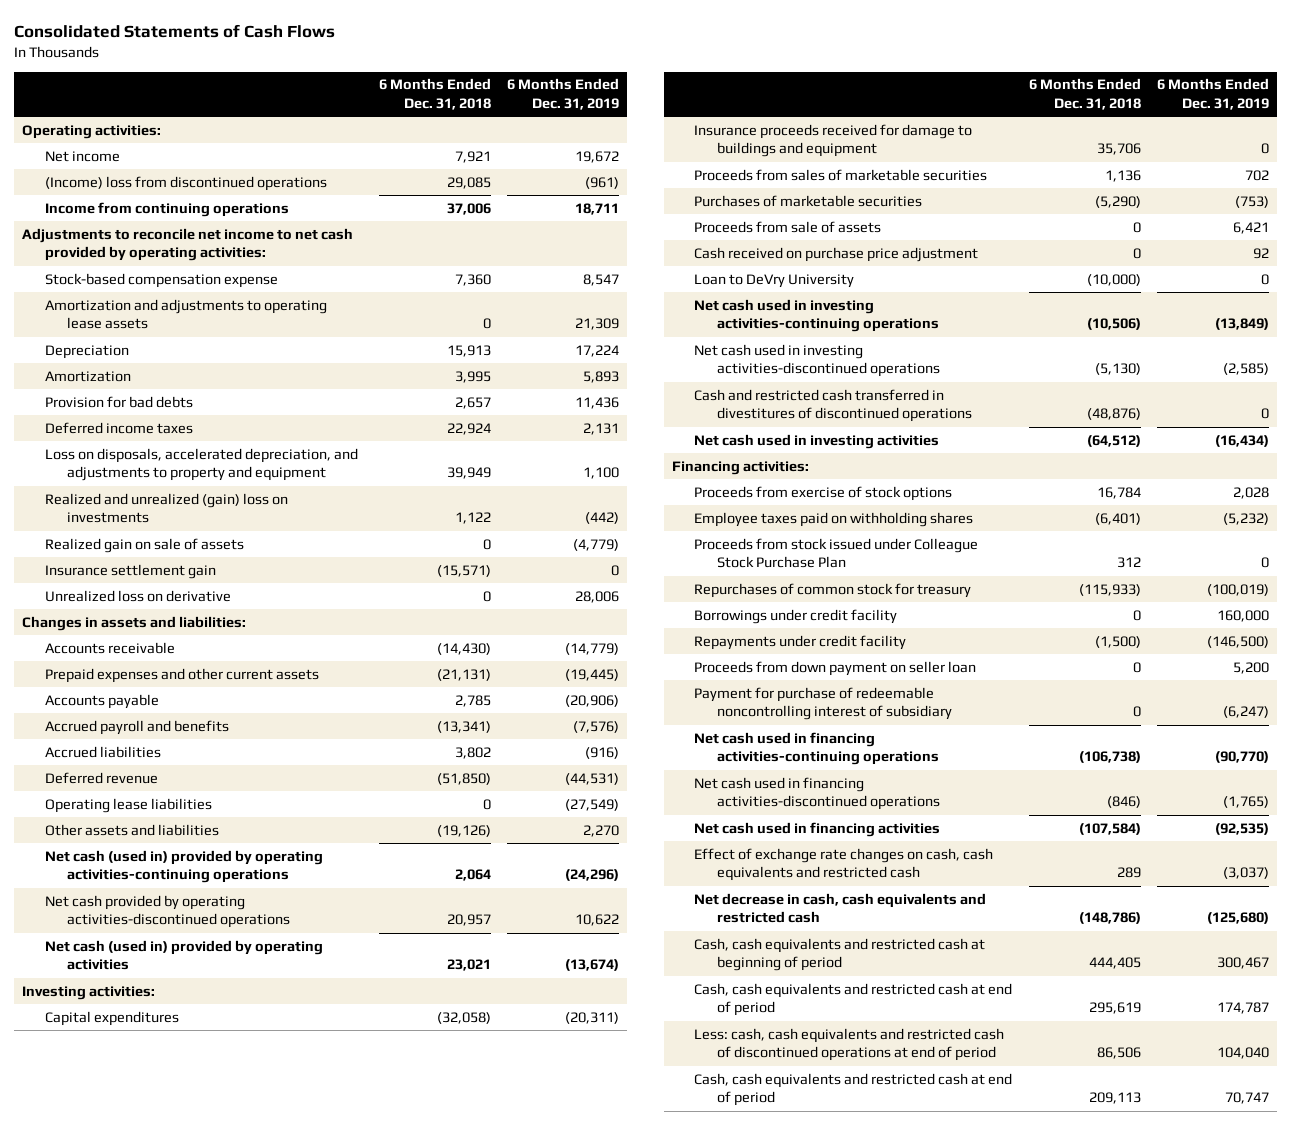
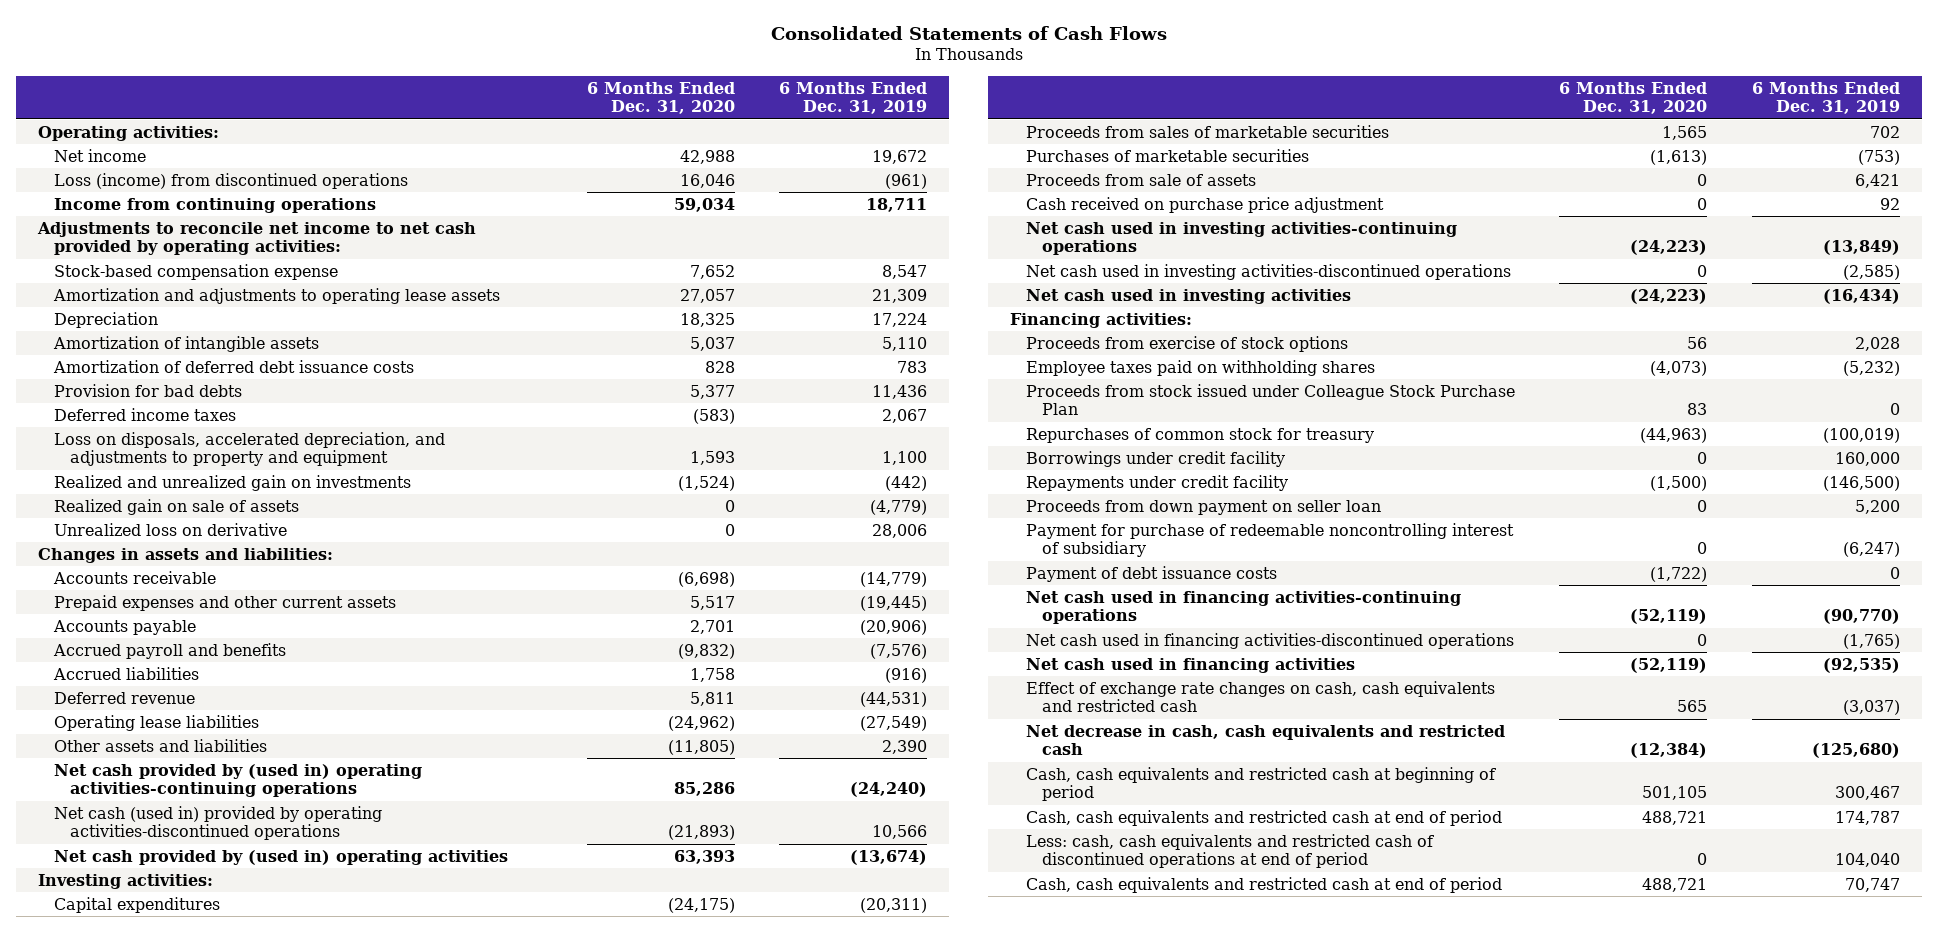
- | 6 Months Ended Dec. 31, 2018 | 6 Months Ended Dec. 31, 2019
+ | 6 Months Ended Dec. 31, 2020 | 6 Months Ended Dec. 31, 2019
- (Income) loss from discontinued operations | 29,085 | (961)
+ Loss (income) from discontinued operations | 16,046 | (961)
- Amortization | 3,995 | 5,893
+ Amortization of intangible assets | 5,037 | 5,110
+ Amortization of deferred debt issuance costs | 828 | 783
- Deferred income taxes | 22,924 | 2,131
+ Deferred income taxes | (583) | 2,067
- Realized and unrealized (gain) loss on investments | 1,122 | (442)
+ Realized and unrealized gain on investments | (1,524) | (442)
- Insurance settlement gain | (15,571) | 0
- Other assets and liabilities | (19,126) | 2,270
- Net cash (used in) provided by operating activities-continuing operations | 2,064 | (24,296)
- Net cash provided by operating activities-discontinued operations | 20,957 | 10,622
- Net cash (used in) provided by operating activities | 23,021 | (13,674)
+ Other assets and liabilities | (11,805) | 2,390
+ Net cash provided by (used in) operating activities-continuing operations | 85,286 | (24,240)
+ Net cash (used in) provided by operating activities-discontinued operations | (21,893) | 10,566
+ Net cash provided by (used in) operating activities | 63,393 | (13,674)
- Insurance proceeds received for damage to buildings and equipment | 35,706 | 0
- Loan to DeVry University | (10,000) | 0
- Cash and restricted cash transferred in divestitures of discontinued operations | (48,876) | 0
+ Payment of debt issuance costs | (1,722) | 0

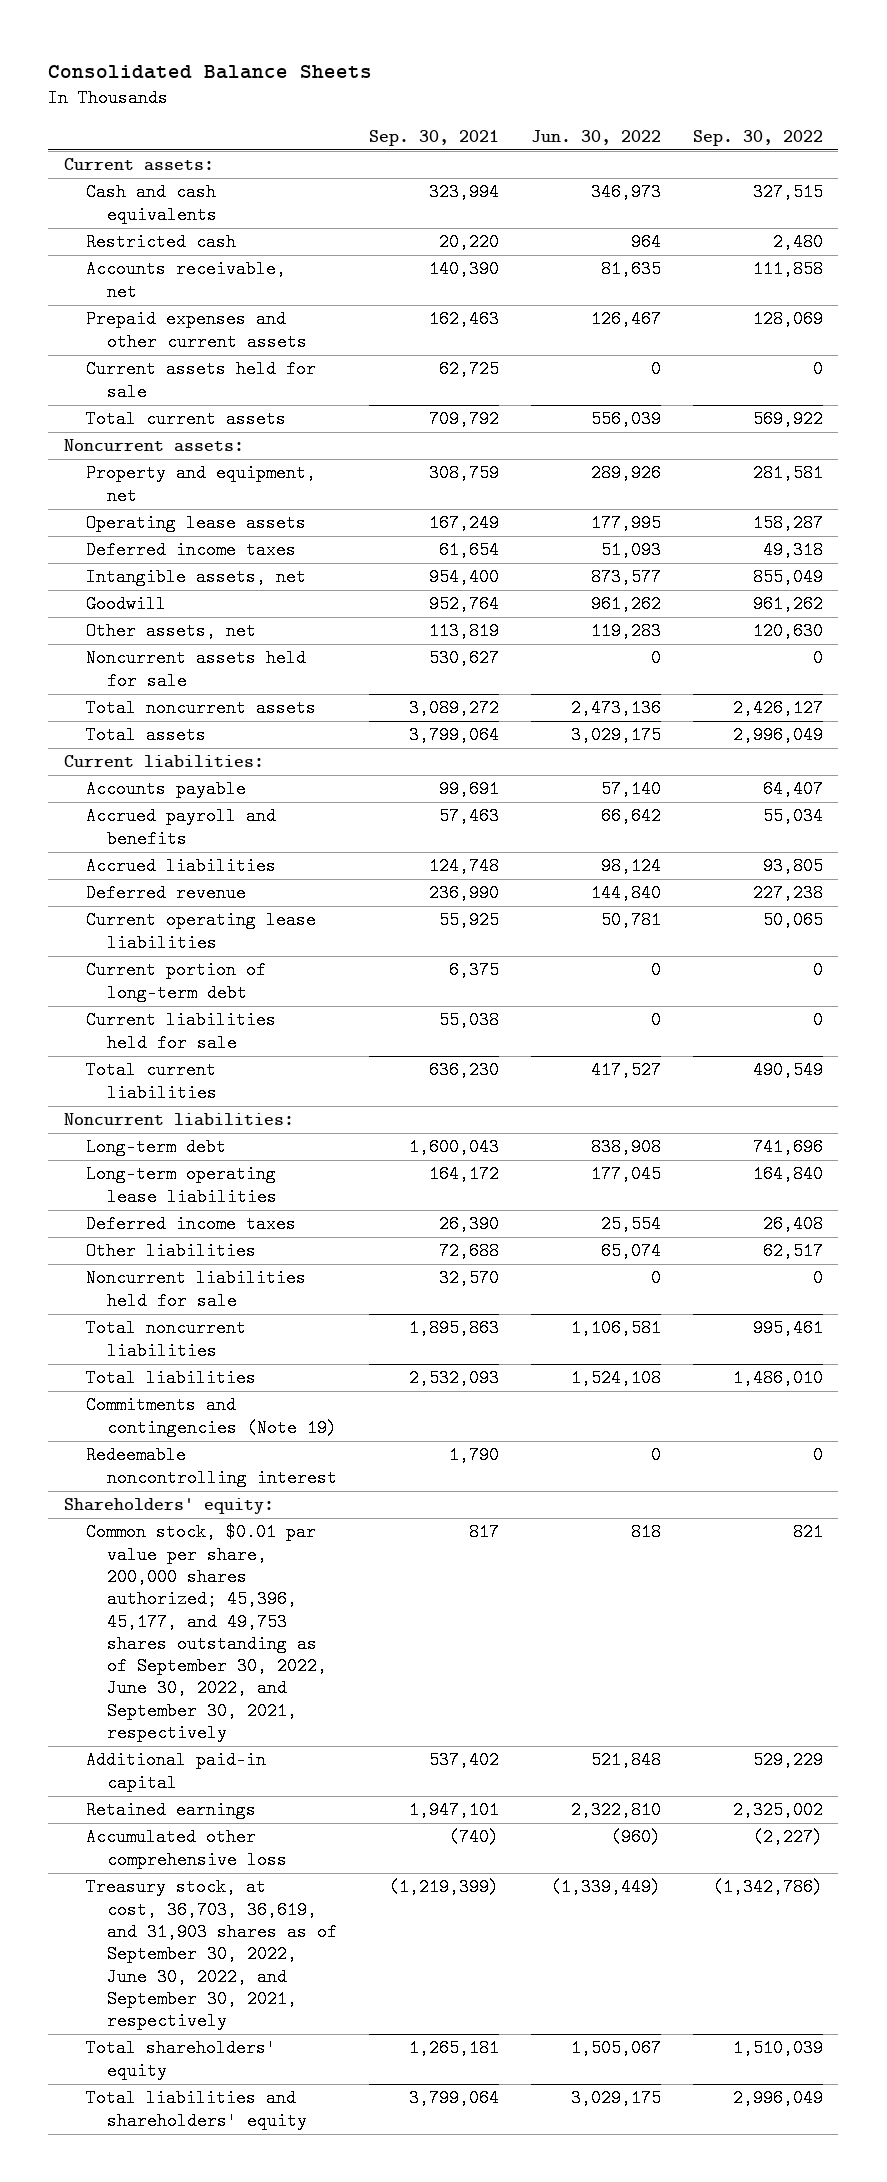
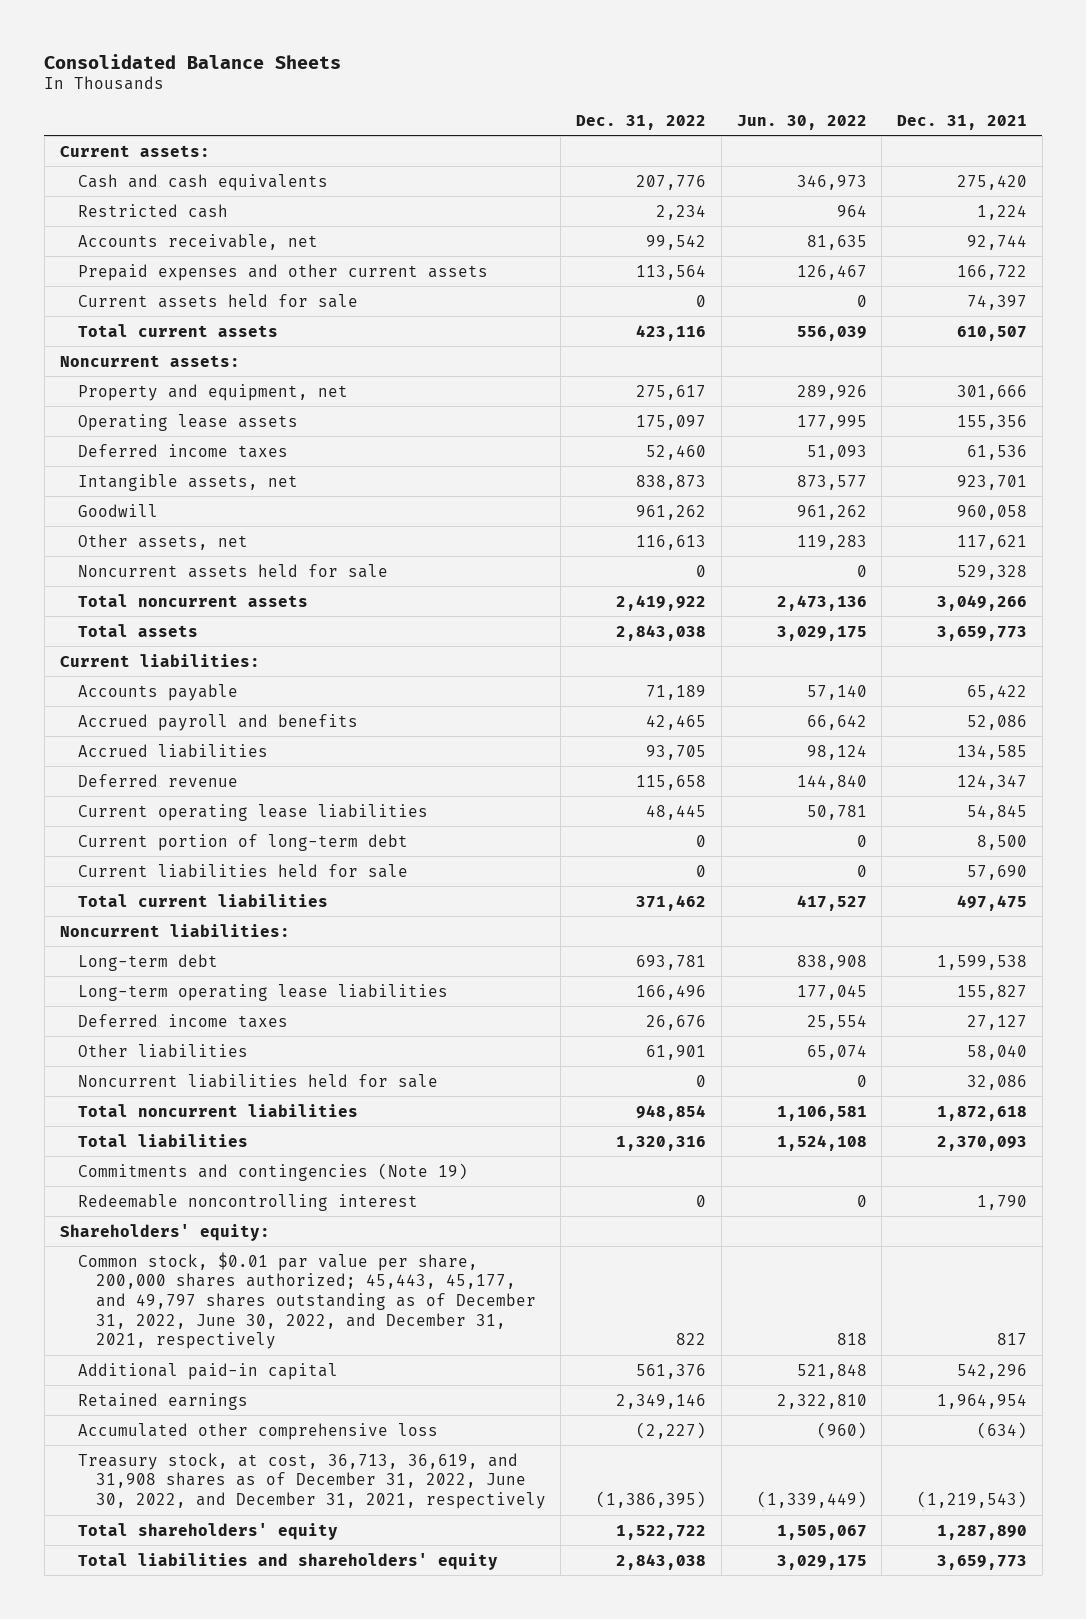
- | Sep. 30, 2021 | Jun. 30, 2022 | Sep. 30, 2022
+ | Dec. 31, 2022 | Jun. 30, 2022 | Dec. 31, 2021
- Common stock, $0.01 par value per share, 200,000 shares authorized; 45,396, 45,177, and 49,753 shares outstanding as of September 30, 2022, June 30, 2022, and September 30, 2021, respectively | 817 | 818 | 821
+ Common stock, $0.01 par value per share, 200,000 shares authorized; 45,443, 45,177, and 49,797 shares outstanding as of December 31, 2022, June 30, 2022, and December 31, 2021, respectively | 822 | 818 | 817
- Treasury stock, at cost, 36,703, 36,619, and 31,903 shares as of September 30, 2022, June 30, 2022, and September 30, 2021, respectively | (1,219,399) | (1,339,449) | (1,342,786)
+ Treasury stock, at cost, 36,713, 36,619, and 31,908 shares as of December 31, 2022, June 30, 2022, and December 31, 2021, respectively | (1,386,395) | (1,339,449) | (1,219,543)

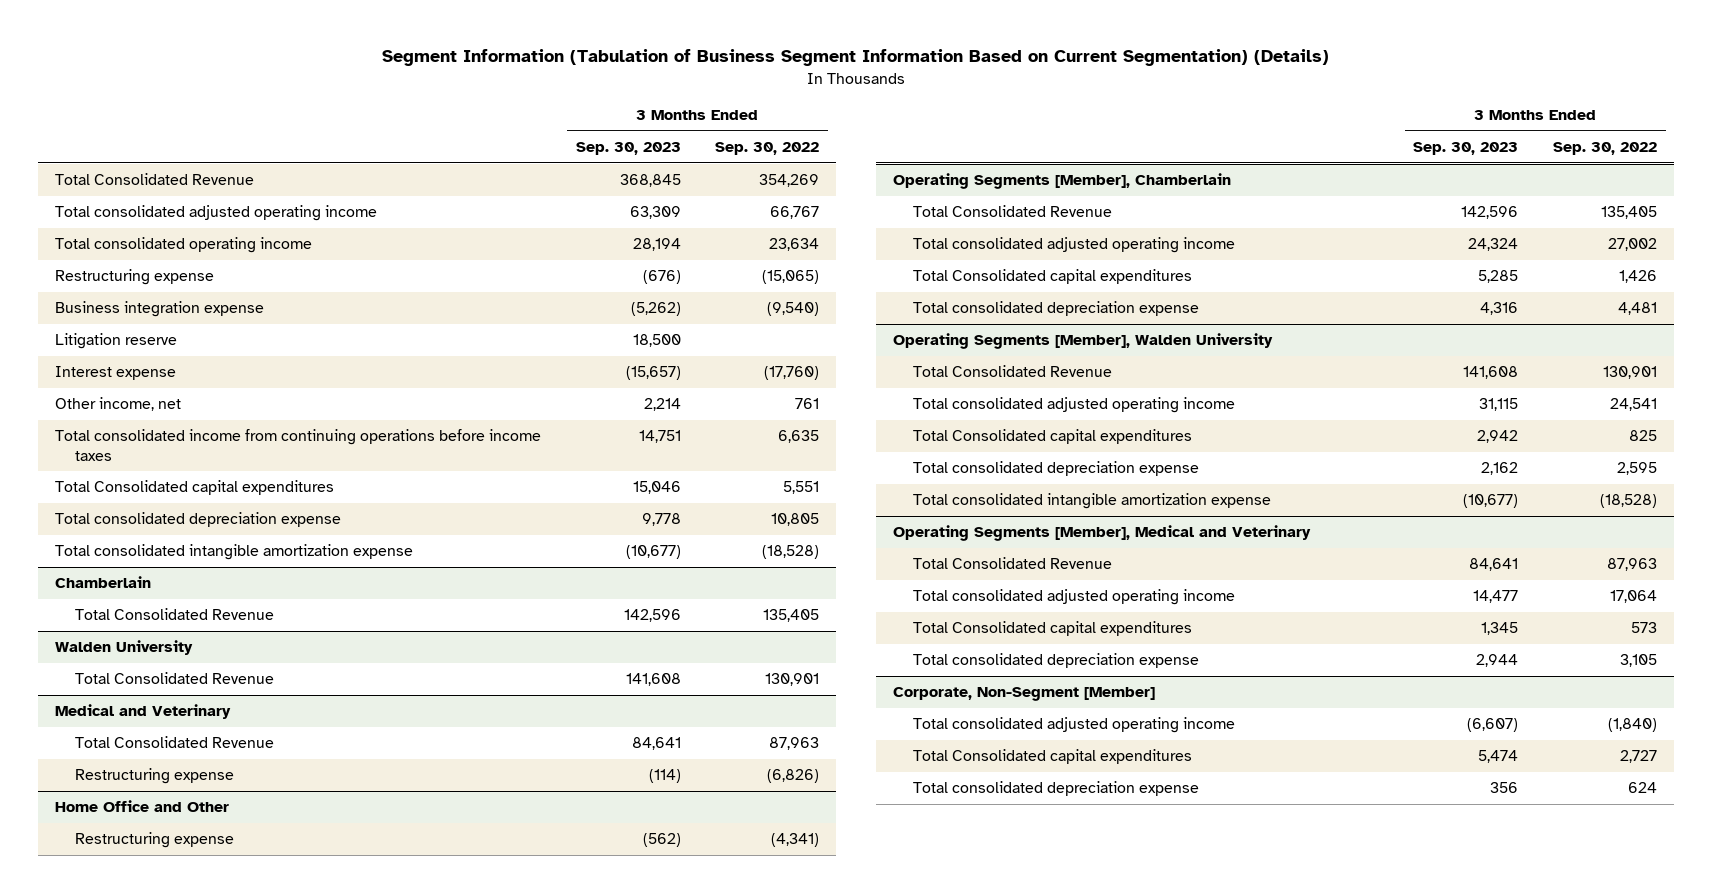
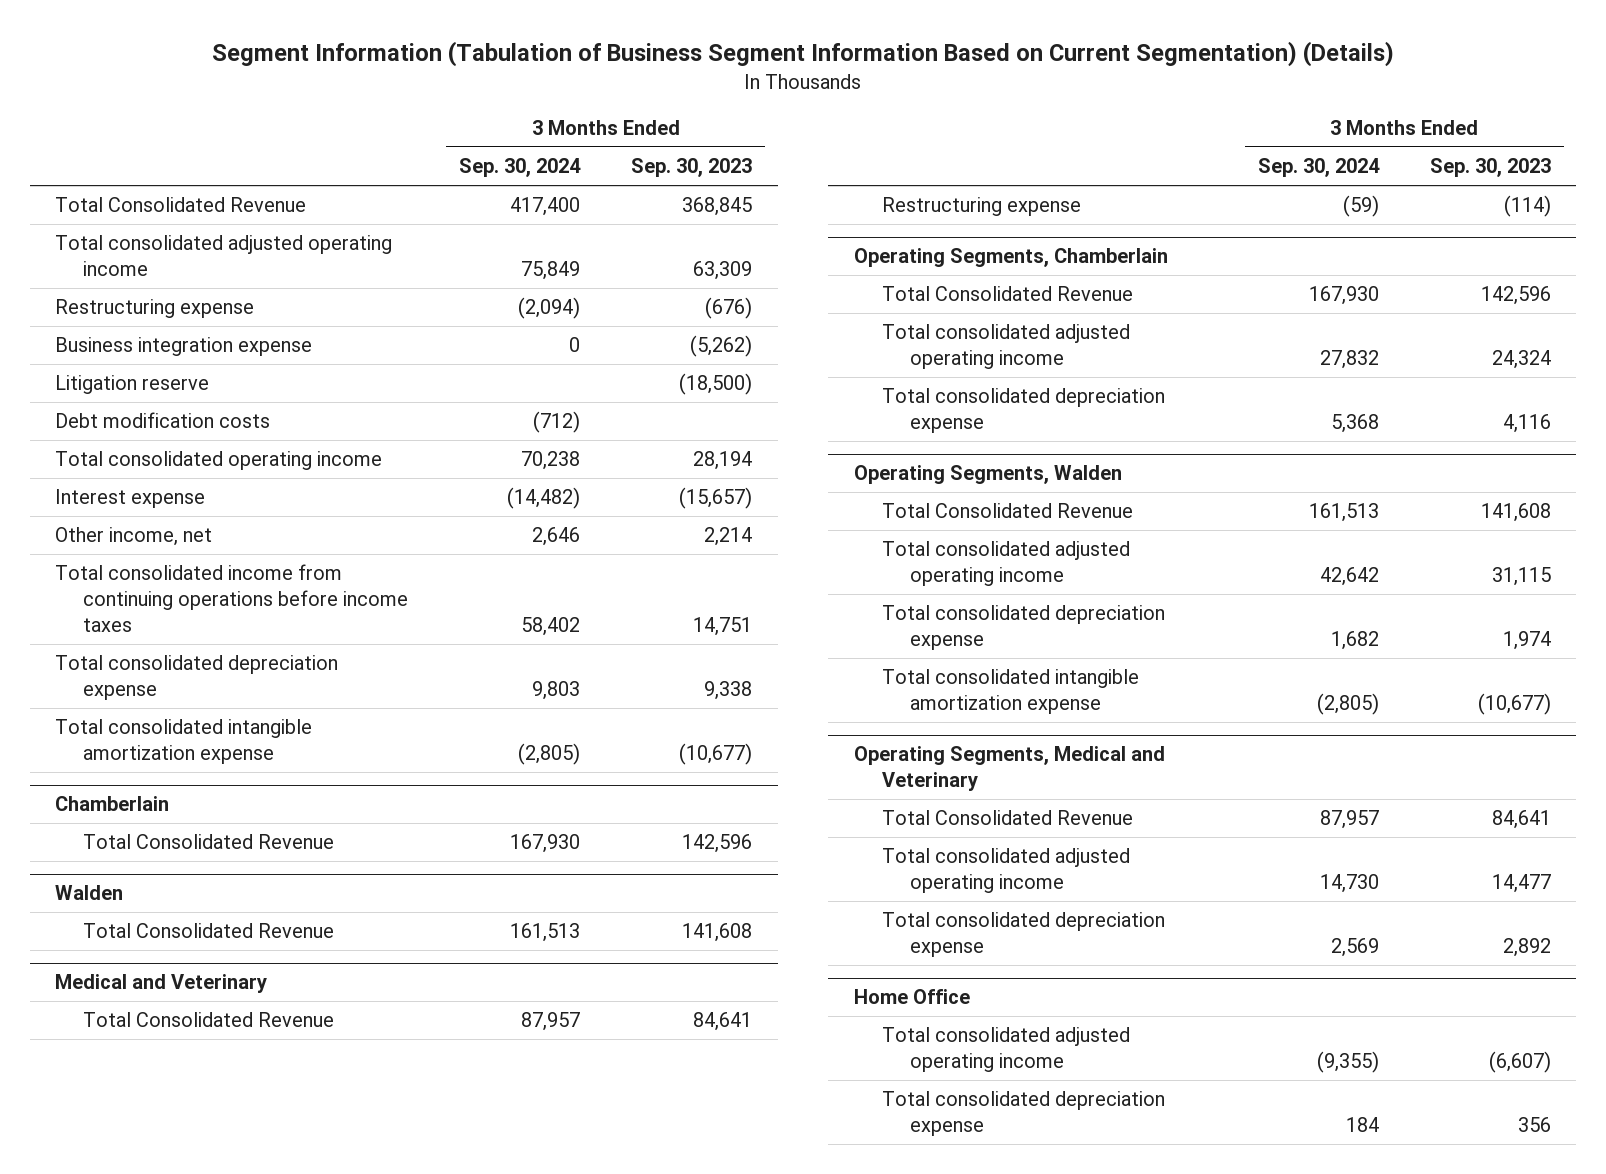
- | 3 Months Ended Sep. 30, 2023 | 3 Months Ended Sep. 30, 2022
+ | 3 Months Ended Sep. 30, 2024 | 3 Months Ended Sep. 30, 2023
- Litigation reserve | 18,500 |
+ Litigation reserve | | (18,500)
+ Debt modification costs | (712) |
moved down: Total consolidated operating income | 70,238 | 28,194
- Total Consolidated capital expenditures | 15,046 | 5,551
- Total consolidated depreciation expense | 9,778 | 10,805
+ Total consolidated depreciation expense | 9,803 | 9,338
- Walden University
+ Walden
- Home Office and Other
- Restructuring expense | (562) | (4,341)
- Operating Segments [Member], Chamberlain
+ Operating Segments, Chamberlain
- Total Consolidated capital expenditures | 5,285 | 1,426
- Total consolidated depreciation expense | 4,316 | 4,481
- Operating Segments [Member], Walden University
+ Total consolidated depreciation expense | 5,368 | 4,116
+ Operating Segments, Walden
- Total Consolidated capital expenditures | 2,942 | 825
- Total consolidated depreciation expense | 2,162 | 2,595
+ Total consolidated depreciation expense | 1,682 | 1,974
- Operating Segments [Member], Medical and Veterinary
+ Operating Segments, Medical and Veterinary
- Total Consolidated capital expenditures | 1,345 | 573
- Total consolidated depreciation expense | 2,944 | 3,105
- Corporate, Non-Segment [Member]
+ Total consolidated depreciation expense | 2,569 | 2,892
+ Home Office
- Total Consolidated capital expenditures | 5,474 | 2,727

